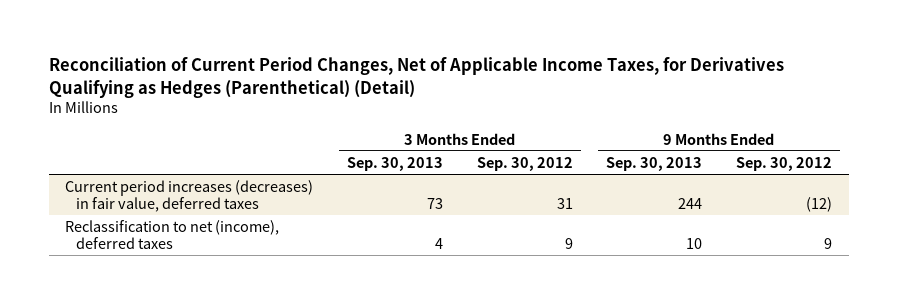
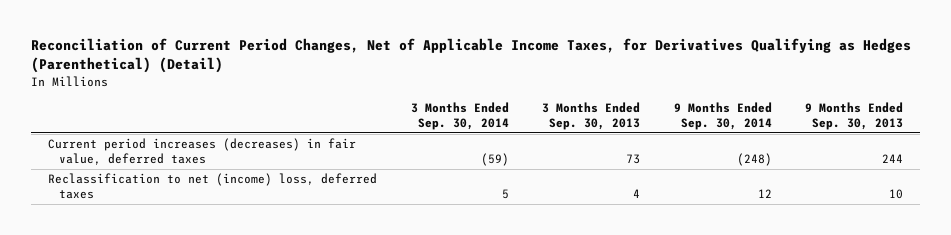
- | 3 Months Ended Sep. 30, 2013 | 3 Months Ended Sep. 30, 2012 | 9 Months Ended Sep. 30, 2013 | 9 Months Ended Sep. 30, 2012
+ | 3 Months Ended Sep. 30, 2014 | 3 Months Ended Sep. 30, 2013 | 9 Months Ended Sep. 30, 2014 | 9 Months Ended Sep. 30, 2013
- Reclassification to net (income), deferred taxes | 4 | 9 | 10 | 9
+ Reclassification to net (income) loss, deferred taxes | 5 | 4 | 12 | 10

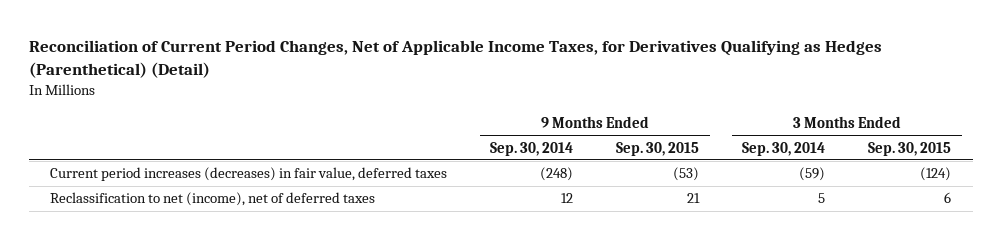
- | 3 Months Ended Sep. 30, 2014 | 3 Months Ended Sep. 30, 2013 | 9 Months Ended Sep. 30, 2014 | 9 Months Ended Sep. 30, 2013
+ | 9 Months Ended Sep. 30, 2014 | 9 Months Ended Sep. 30, 2015 | 3 Months Ended Sep. 30, 2014 | 3 Months Ended Sep. 30, 2015
- Reclassification to net (income) loss, deferred taxes | 5 | 4 | 12 | 10
+ Reclassification to net (income), net of deferred taxes | 12 | 21 | 5 | 6

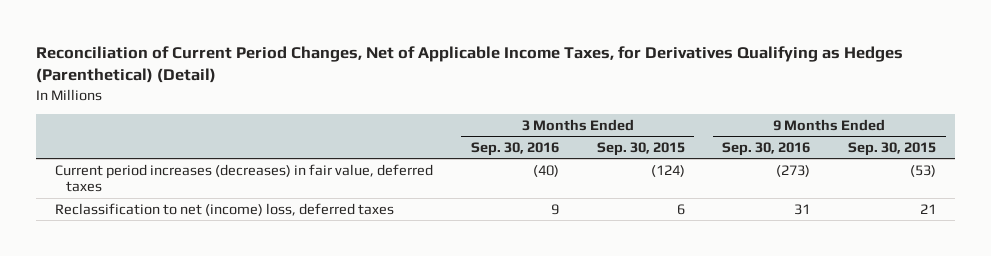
- | 9 Months Ended Sep. 30, 2014 | 9 Months Ended Sep. 30, 2015 | 3 Months Ended Sep. 30, 2014 | 3 Months Ended Sep. 30, 2015
+ | 3 Months Ended Sep. 30, 2016 | 3 Months Ended Sep. 30, 2015 | 9 Months Ended Sep. 30, 2016 | 9 Months Ended Sep. 30, 2015
- Reclassification to net (income), net of deferred taxes | 12 | 21 | 5 | 6
+ Reclassification to net (income) loss, deferred taxes | 9 | 6 | 31 | 21

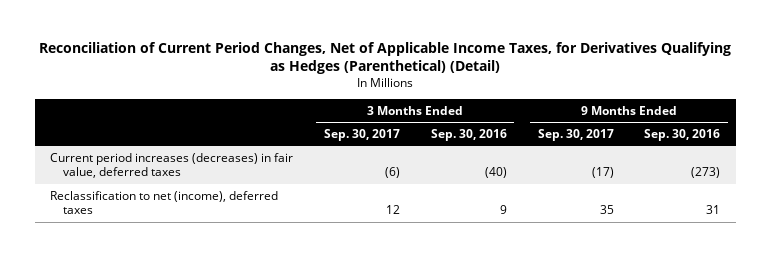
- | 3 Months Ended Sep. 30, 2016 | 3 Months Ended Sep. 30, 2015 | 9 Months Ended Sep. 30, 2016 | 9 Months Ended Sep. 30, 2015
+ | 3 Months Ended Sep. 30, 2017 | 3 Months Ended Sep. 30, 2016 | 9 Months Ended Sep. 30, 2017 | 9 Months Ended Sep. 30, 2016
- Reclassification to net (income) loss, deferred taxes | 9 | 6 | 31 | 21
+ Reclassification to net (income), deferred taxes | 12 | 9 | 35 | 31

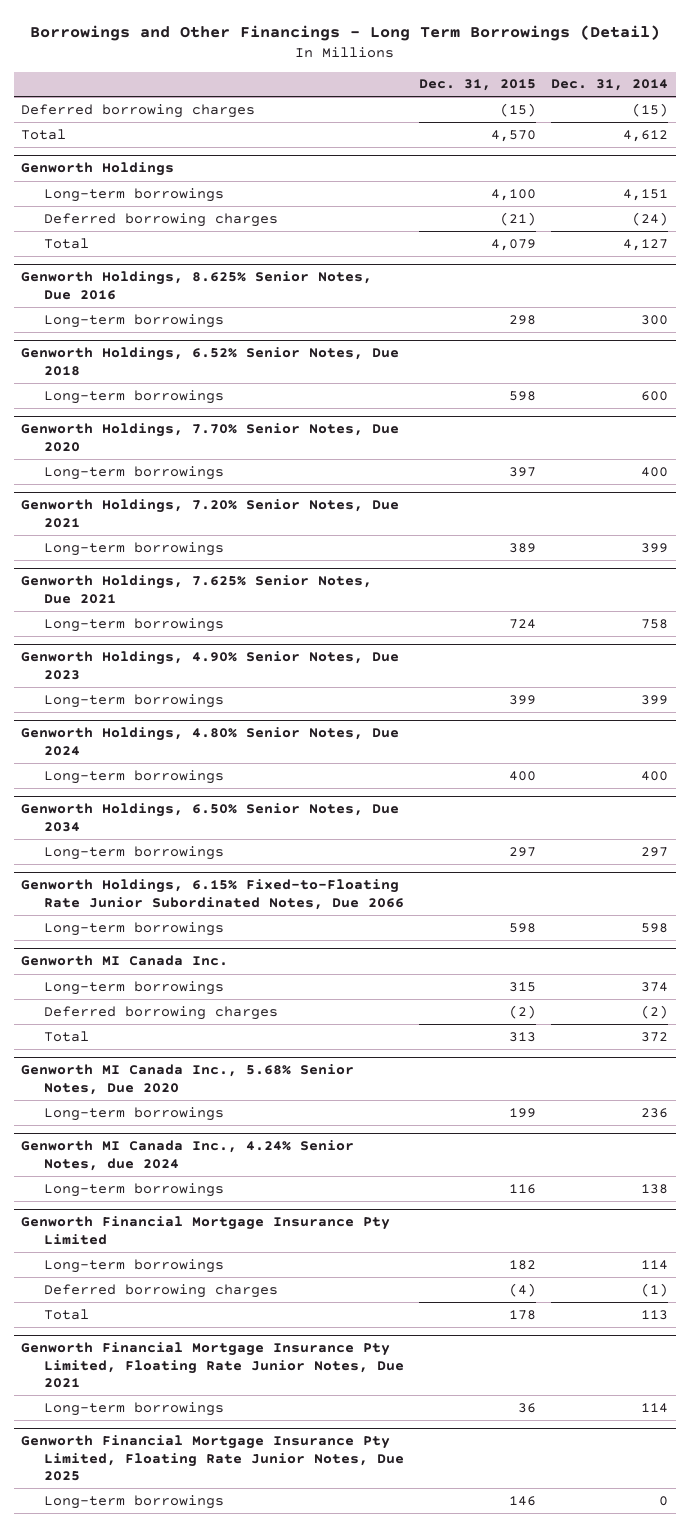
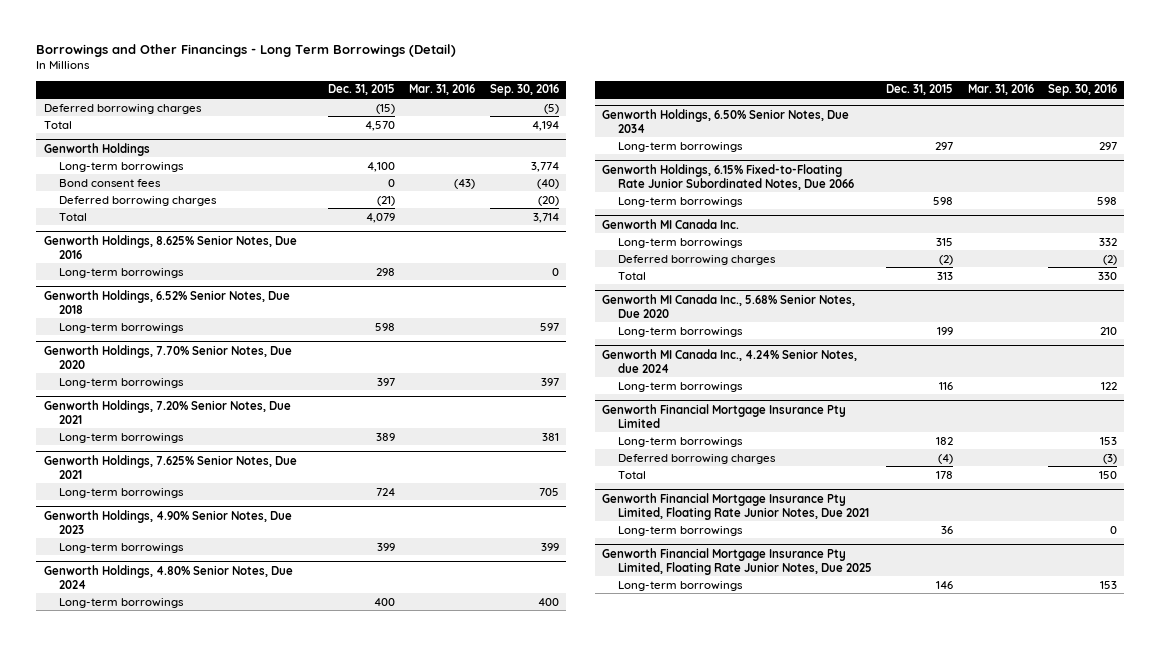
- | Dec. 31, 2015 | Dec. 31, 2014
+ | Dec. 31, 2015 | Mar. 31, 2016 | Sep. 30, 2016
@ Genworth Holdings
+ Bond consent fees | 0 | (43) | (40)

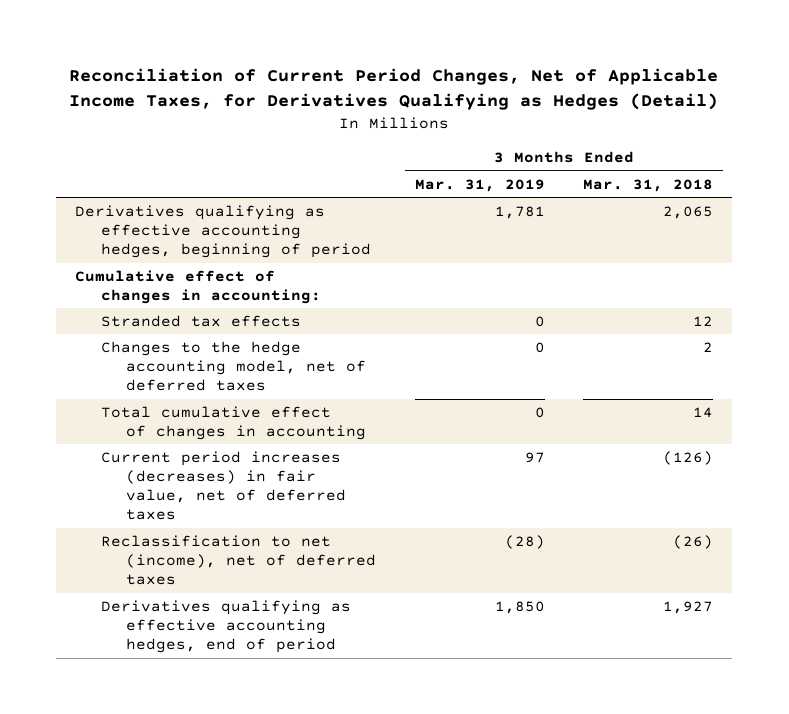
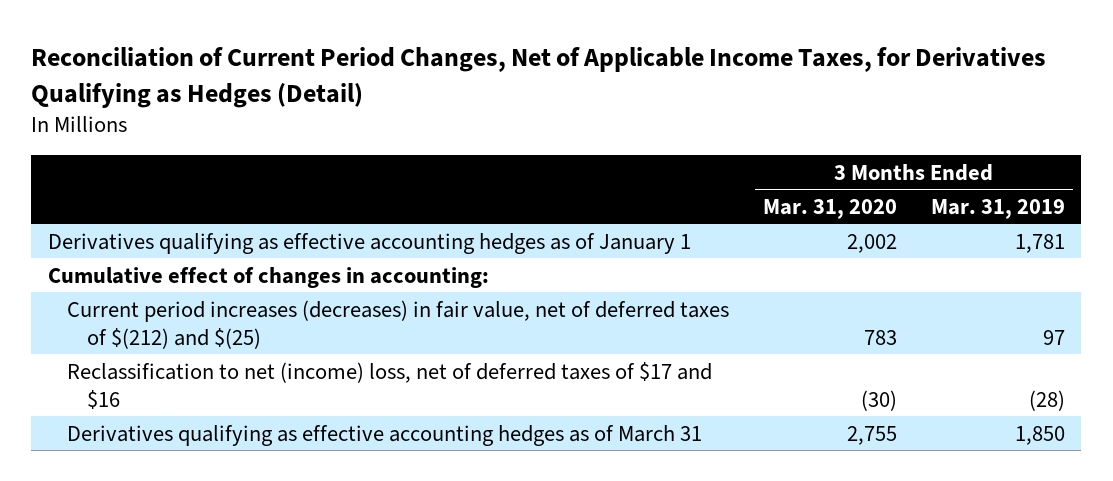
- | 3 Months Ended Mar. 31, 2019 | 3 Months Ended Mar. 31, 2018
+ | 3 Months Ended Mar. 31, 2020 | 3 Months Ended Mar. 31, 2019
- Derivatives qualifying as effective accounting hedges, beginning of period | 1,781 | 2,065
+ Derivatives qualifying as effective accounting hedges as of January 1 | 2,002 | 1,781
- Stranded tax effects | 0 | 12
- Changes to the hedge accounting model, net of deferred taxes | 0 | 2
- Total cumulative effect of changes in accounting | 0 | 14
- Current period increases (decreases) in fair value, net of deferred taxes | 97 | (126)
- Reclassification to net (income), net of deferred taxes | (28) | (26)
- Derivatives qualifying as effective accounting hedges, end of period | 1,850 | 1,927
+ Current period increases (decreases) in fair value, net of deferred taxes of $(212) and $(25) | 783 | 97
+ Reclassification to net (income) loss, net of deferred taxes of $17 and $16 | (30) | (28)
+ Derivatives qualifying as effective accounting hedges as of March 31 | 2,755 | 1,850

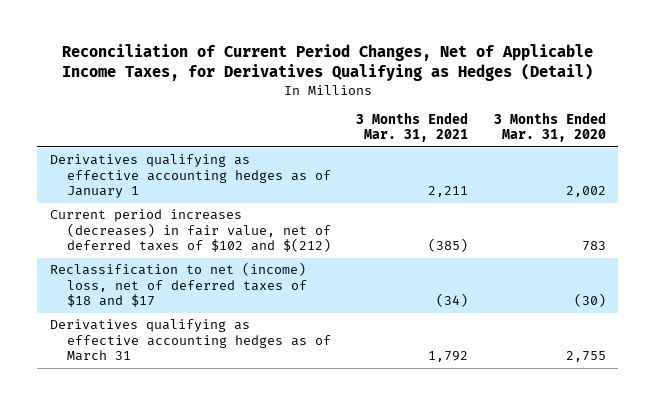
- | 3 Months Ended Mar. 31, 2020 | 3 Months Ended Mar. 31, 2019
+ | 3 Months Ended Mar. 31, 2021 | 3 Months Ended Mar. 31, 2020
- Cumulative effect of changes in accounting:
- Current period increases (decreases) in fair value, net of deferred taxes of $(212) and $(25) | 783 | 97
- Reclassification to net (income) loss, net of deferred taxes of $17 and $16 | (30) | (28)
+ Current period increases (decreases) in fair value, net of deferred taxes of $102 and $(212) | (385) | 783
+ Reclassification to net (income) loss, net of deferred taxes of $18 and $17 | (34) | (30)

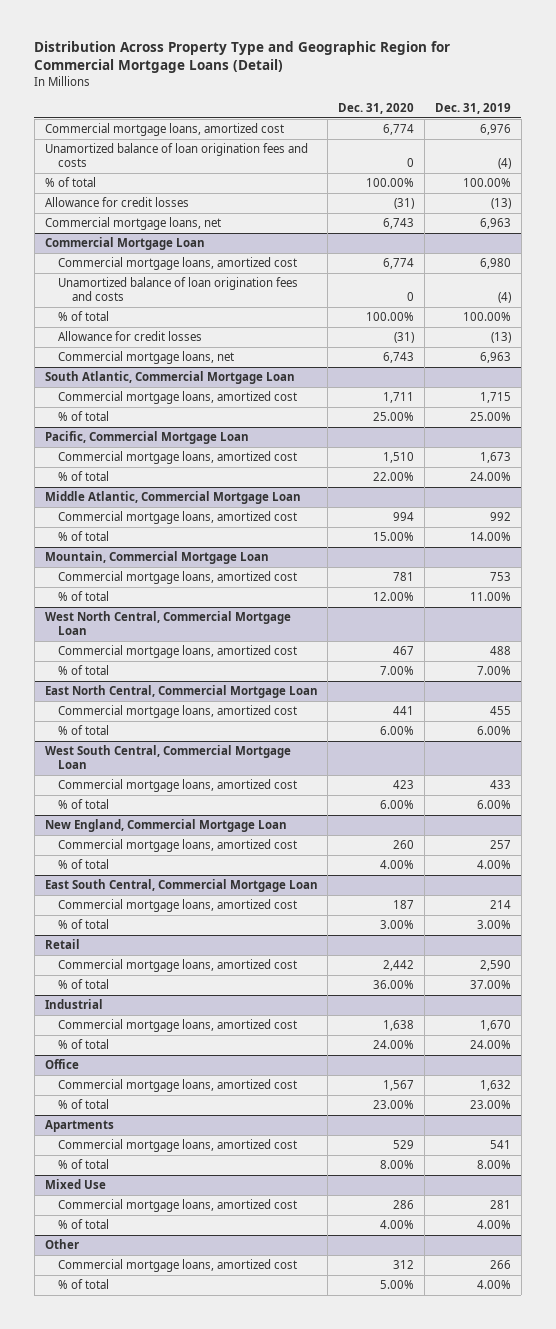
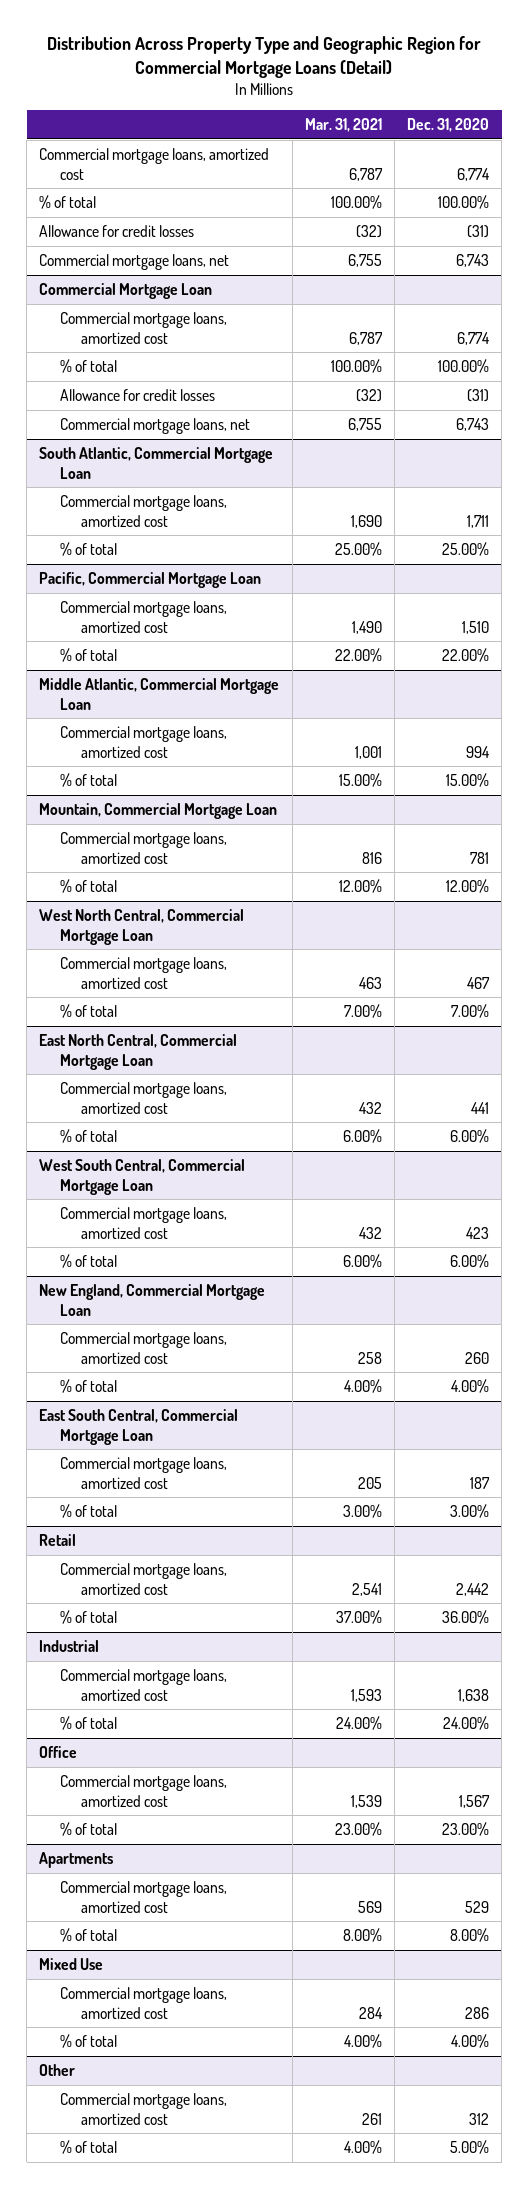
- | Dec. 31, 2020 | Dec. 31, 2019
+ | Mar. 31, 2021 | Dec. 31, 2020
- Unamortized balance of loan origination fees and costs | 0 | (4)
@ Commercial Mortgage Loan
- Unamortized balance of loan origination fees and costs | 0 | (4)

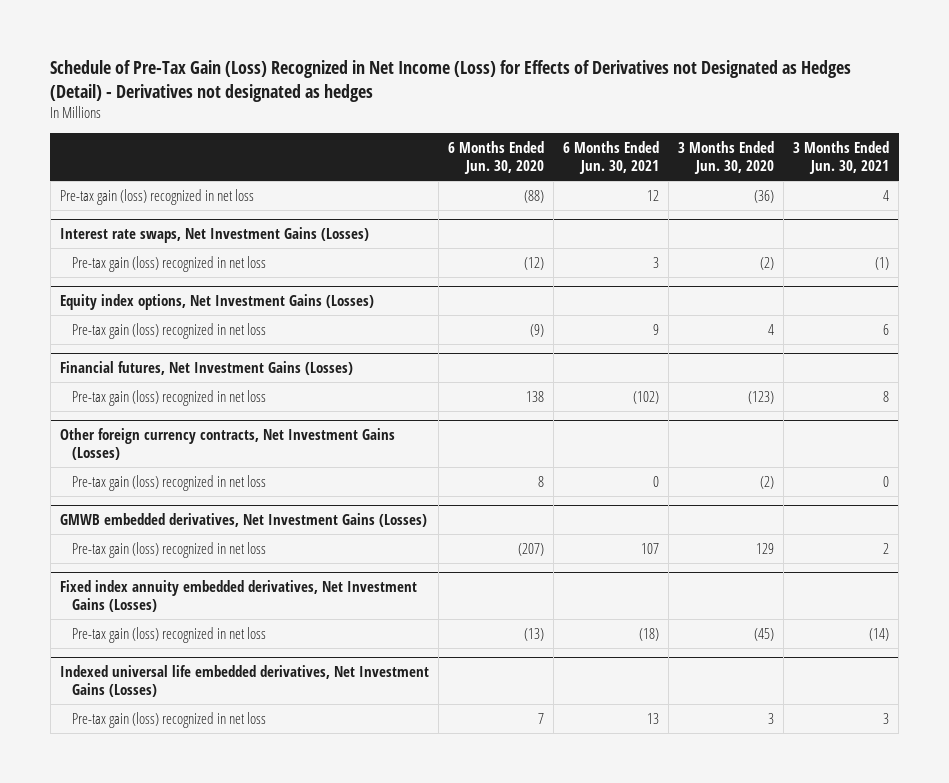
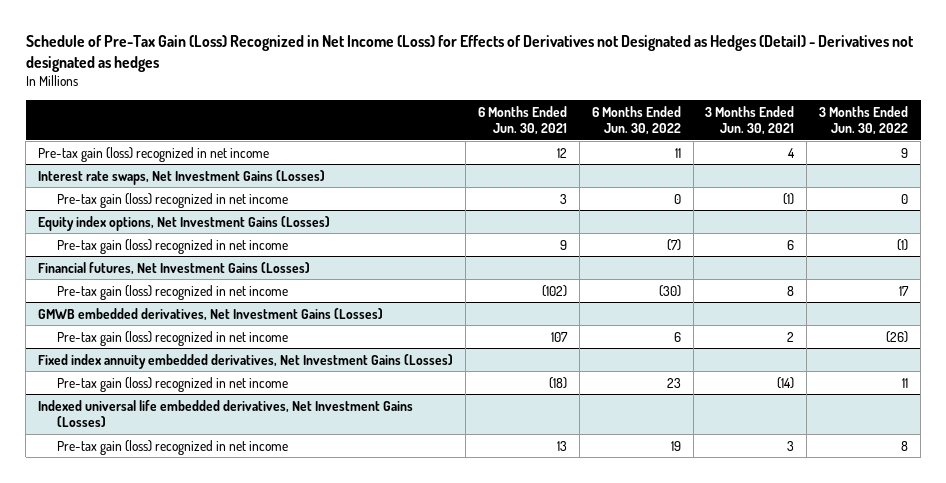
- | 6 Months Ended Jun. 30, 2020 | 6 Months Ended Jun. 30, 2021 | 3 Months Ended Jun. 30, 2020 | 3 Months Ended Jun. 30, 2021
+ | 6 Months Ended Jun. 30, 2021 | 6 Months Ended Jun. 30, 2022 | 3 Months Ended Jun. 30, 2021 | 3 Months Ended Jun. 30, 2022
- Pre-tax gain (loss) recognized in net loss | (88) | 12 | (36) | 4
+ Pre-tax gain (loss) recognized in net income | 12 | 11 | 4 | 9
@ Interest rate swaps, Net Investment Gains (Losses)
- Pre-tax gain (loss) recognized in net loss | (12) | 3 | (2) | (1)
+ Pre-tax gain (loss) recognized in net income | 3 | 0 | (1) | 0
@ Equity index options, Net Investment Gains (Losses)
- Pre-tax gain (loss) recognized in net loss | (9) | 9 | 4 | 6
+ Pre-tax gain (loss) recognized in net income | 9 | (7) | 6 | (1)
@ Financial futures, Net Investment Gains (Losses)
- Pre-tax gain (loss) recognized in net loss | 138 | (102) | (123) | 8
- Other foreign currency contracts, Net Investment Gains (Losses)
- Pre-tax gain (loss) recognized in net loss | 8 | 0 | (2) | 0
@ Financial futures, Net Investment Gains (Losses)
+ Pre-tax gain (loss) recognized in net income | (102) | (30) | 8 | 17
@ GMWB embedded derivatives, Net Investment Gains (Losses)
- Pre-tax gain (loss) recognized in net loss | (207) | 107 | 129 | 2
+ Pre-tax gain (loss) recognized in net income | 107 | 6 | 2 | (26)
@ Fixed index annuity embedded derivatives, Net Investment Gains (Losses)
- Pre-tax gain (loss) recognized in net loss | (13) | (18) | (45) | (14)
+ Pre-tax gain (loss) recognized in net income | (18) | 23 | (14) | 11
@ Indexed universal life embedded derivatives, Net Investment Gains (Losses)
- Pre-tax gain (loss) recognized in net loss | 7 | 13 | 3 | 3
+ Pre-tax gain (loss) recognized in net income | 13 | 19 | 3 | 8

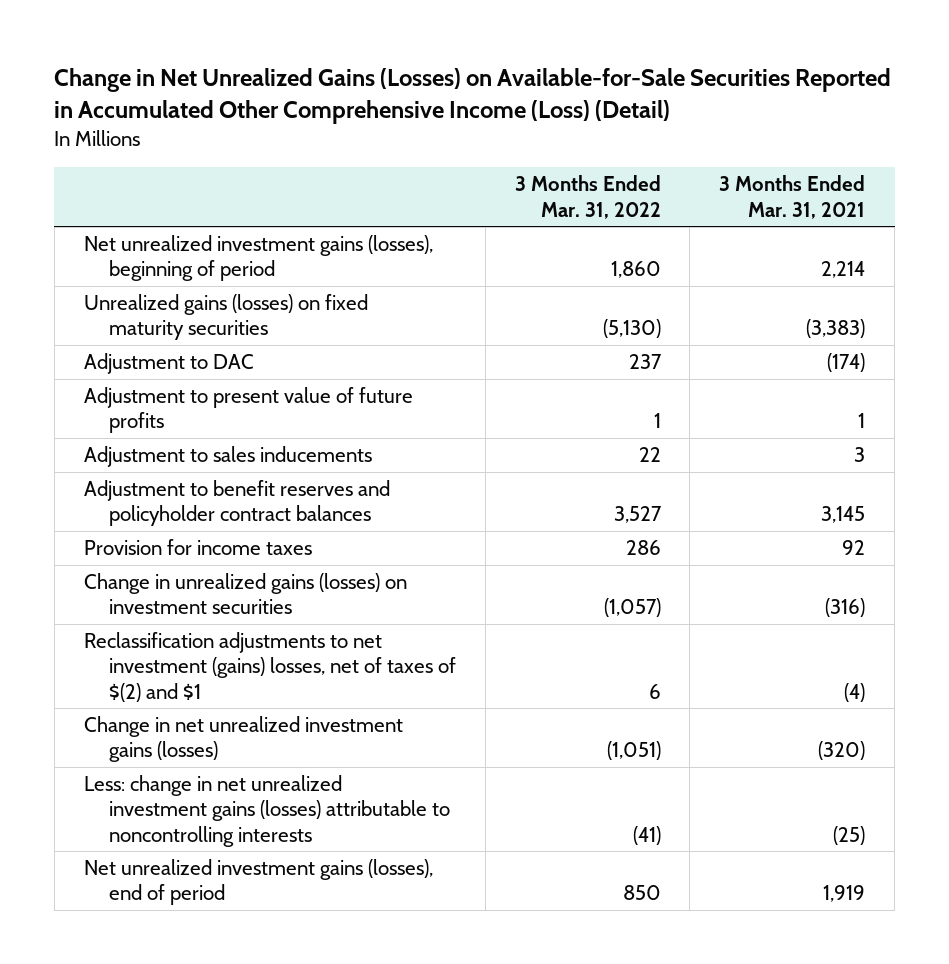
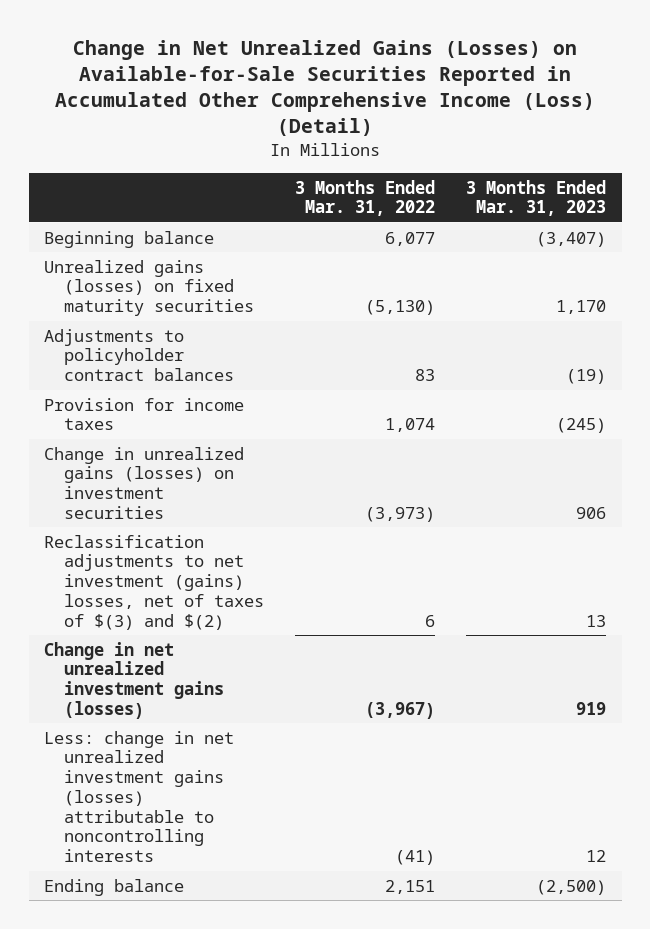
- | 3 Months Ended Mar. 31, 2022 | 3 Months Ended Mar. 31, 2021
+ | 3 Months Ended Mar. 31, 2022 | 3 Months Ended Mar. 31, 2023
- Net unrealized investment gains (losses), beginning of period | 1,860 | 2,214
+ Beginning balance | 6,077 | (3,407)
- Adjustment to DAC | 237 | (174)
- Adjustment to present value of future profits | 1 | 1
- Adjustment to sales inducements | 22 | 3
- Adjustment to benefit reserves and policyholder contract balances | 3,527 | 3,145
- Provision for income taxes | 286 | 92
- Change in unrealized gains (losses) on investment securities | (1,057) | (316)
- Reclassification adjustments to net investment (gains) losses, net of taxes of $(2) and $1 | 6 | (4)
- Change in net unrealized investment gains (losses) | (1,051) | (320)
+ Adjustments to policyholder contract balances | 83 | (19)
+ Provision for income taxes | 1,074 | (245)
+ Change in unrealized gains (losses) on investment securities | (3,973) | 906
+ Reclassification adjustments to net investment (gains) losses, net of taxes of $(3) and $(2) | 6 | 13
+ Change in net unrealized investment gains (losses) | (3,967) | 919
- Net unrealized investment gains (losses), end of period | 850 | 1,919
+ Ending balance | 2,151 | (2,500)

